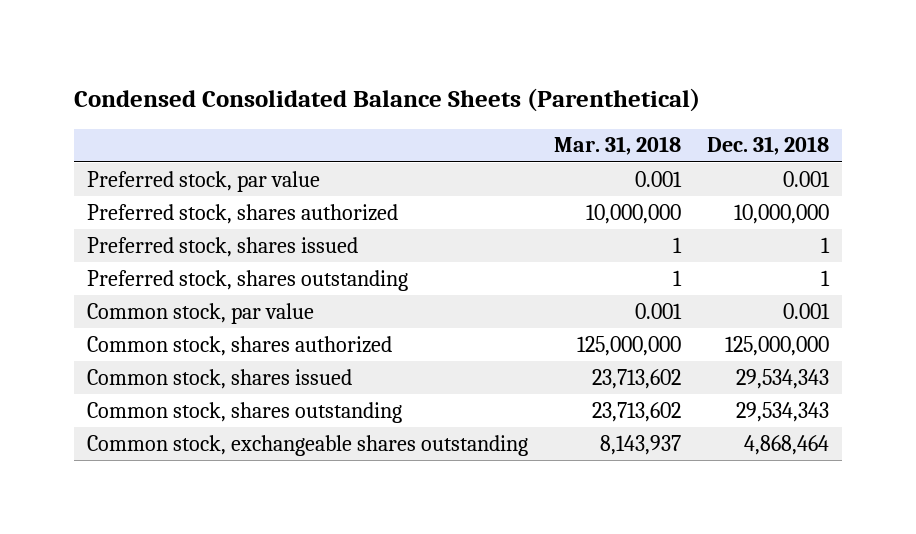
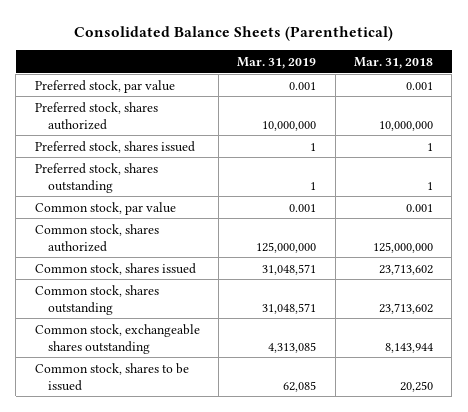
- Condensed Consolidated Balance Sheets (Parenthetical)
+ Consolidated Balance Sheets (Parenthetical)
- | Mar. 31, 2018 | Dec. 31, 2018
+ | Mar. 31, 2019 | Mar. 31, 2018
- Common stock, exchangeable shares outstanding | 8,143,937 | 4,868,464
+ Common stock, exchangeable shares outstanding | 4,313,085 | 8,143,944
+ Common stock, shares to be issued | 62,085 | 20,250

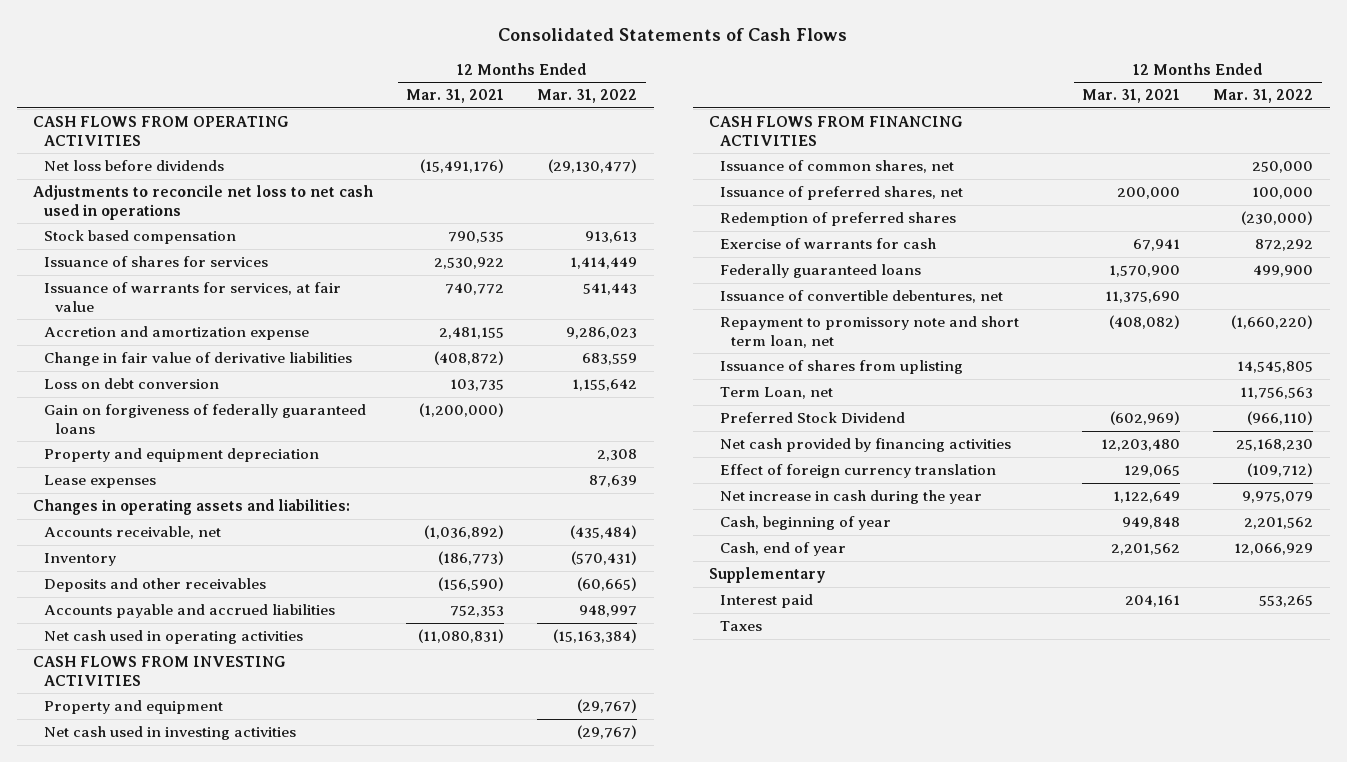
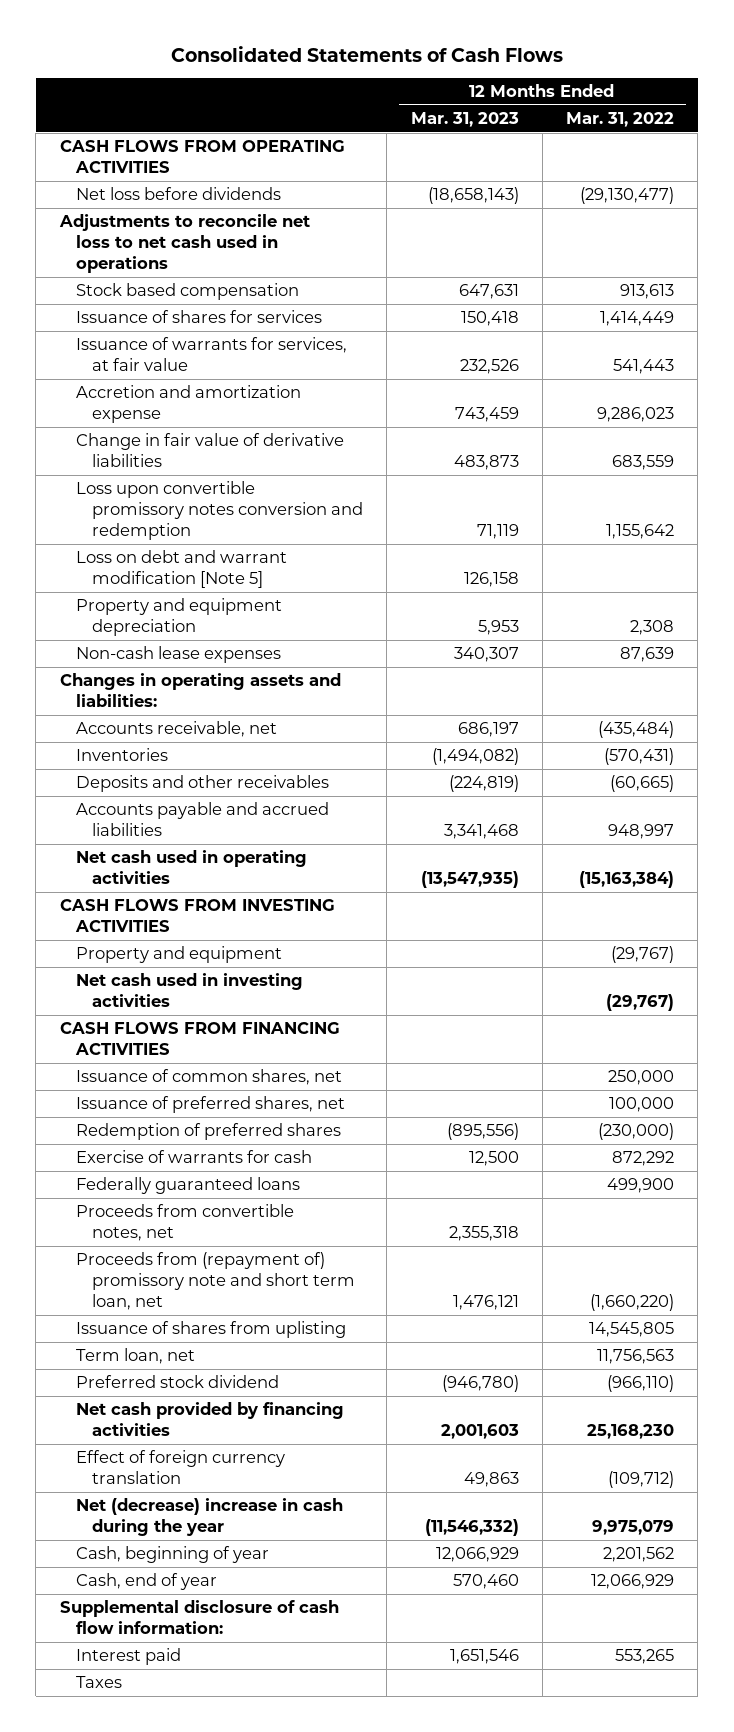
- | 12 Months Ended Mar. 31, 2021 | 12 Months Ended Mar. 31, 2022
+ | 12 Months Ended Mar. 31, 2023 | 12 Months Ended Mar. 31, 2022
- Loss on debt conversion | 103,735 | 1,155,642
- Gain on forgiveness of federally guaranteed loans | (1,200,000) |
+ Loss upon convertible promissory notes conversion and redemption | 71,119 | 1,155,642
+ Loss on debt and warrant modification [Note 5] | 126,158 |
- Lease expenses | | 87,639
+ Non-cash lease expenses | 340,307 | 87,639
- Inventory | (186,773) | (570,431)
+ Inventories | (1,494,082) | (570,431)
- Issuance of convertible debentures, net | 11,375,690 |
- Repayment to promissory note and short term loan, net | (408,082) | (1,660,220)
+ Proceeds from convertible notes, net | 2,355,318 |
+ Proceeds from (repayment of) promissory note and short term loan, net | 1,476,121 | (1,660,220)
- Term Loan, net | | 11,756,563
- Preferred Stock Dividend | (602,969) | (966,110)
+ Term loan, net | | 11,756,563
+ Preferred stock dividend | (946,780) | (966,110)
- Net increase in cash during the year | 1,122,649 | 9,975,079
+ Net (decrease) increase in cash during the year | (11,546,332) | 9,975,079
- Supplementary
+ Supplemental disclosure of cash flow information:

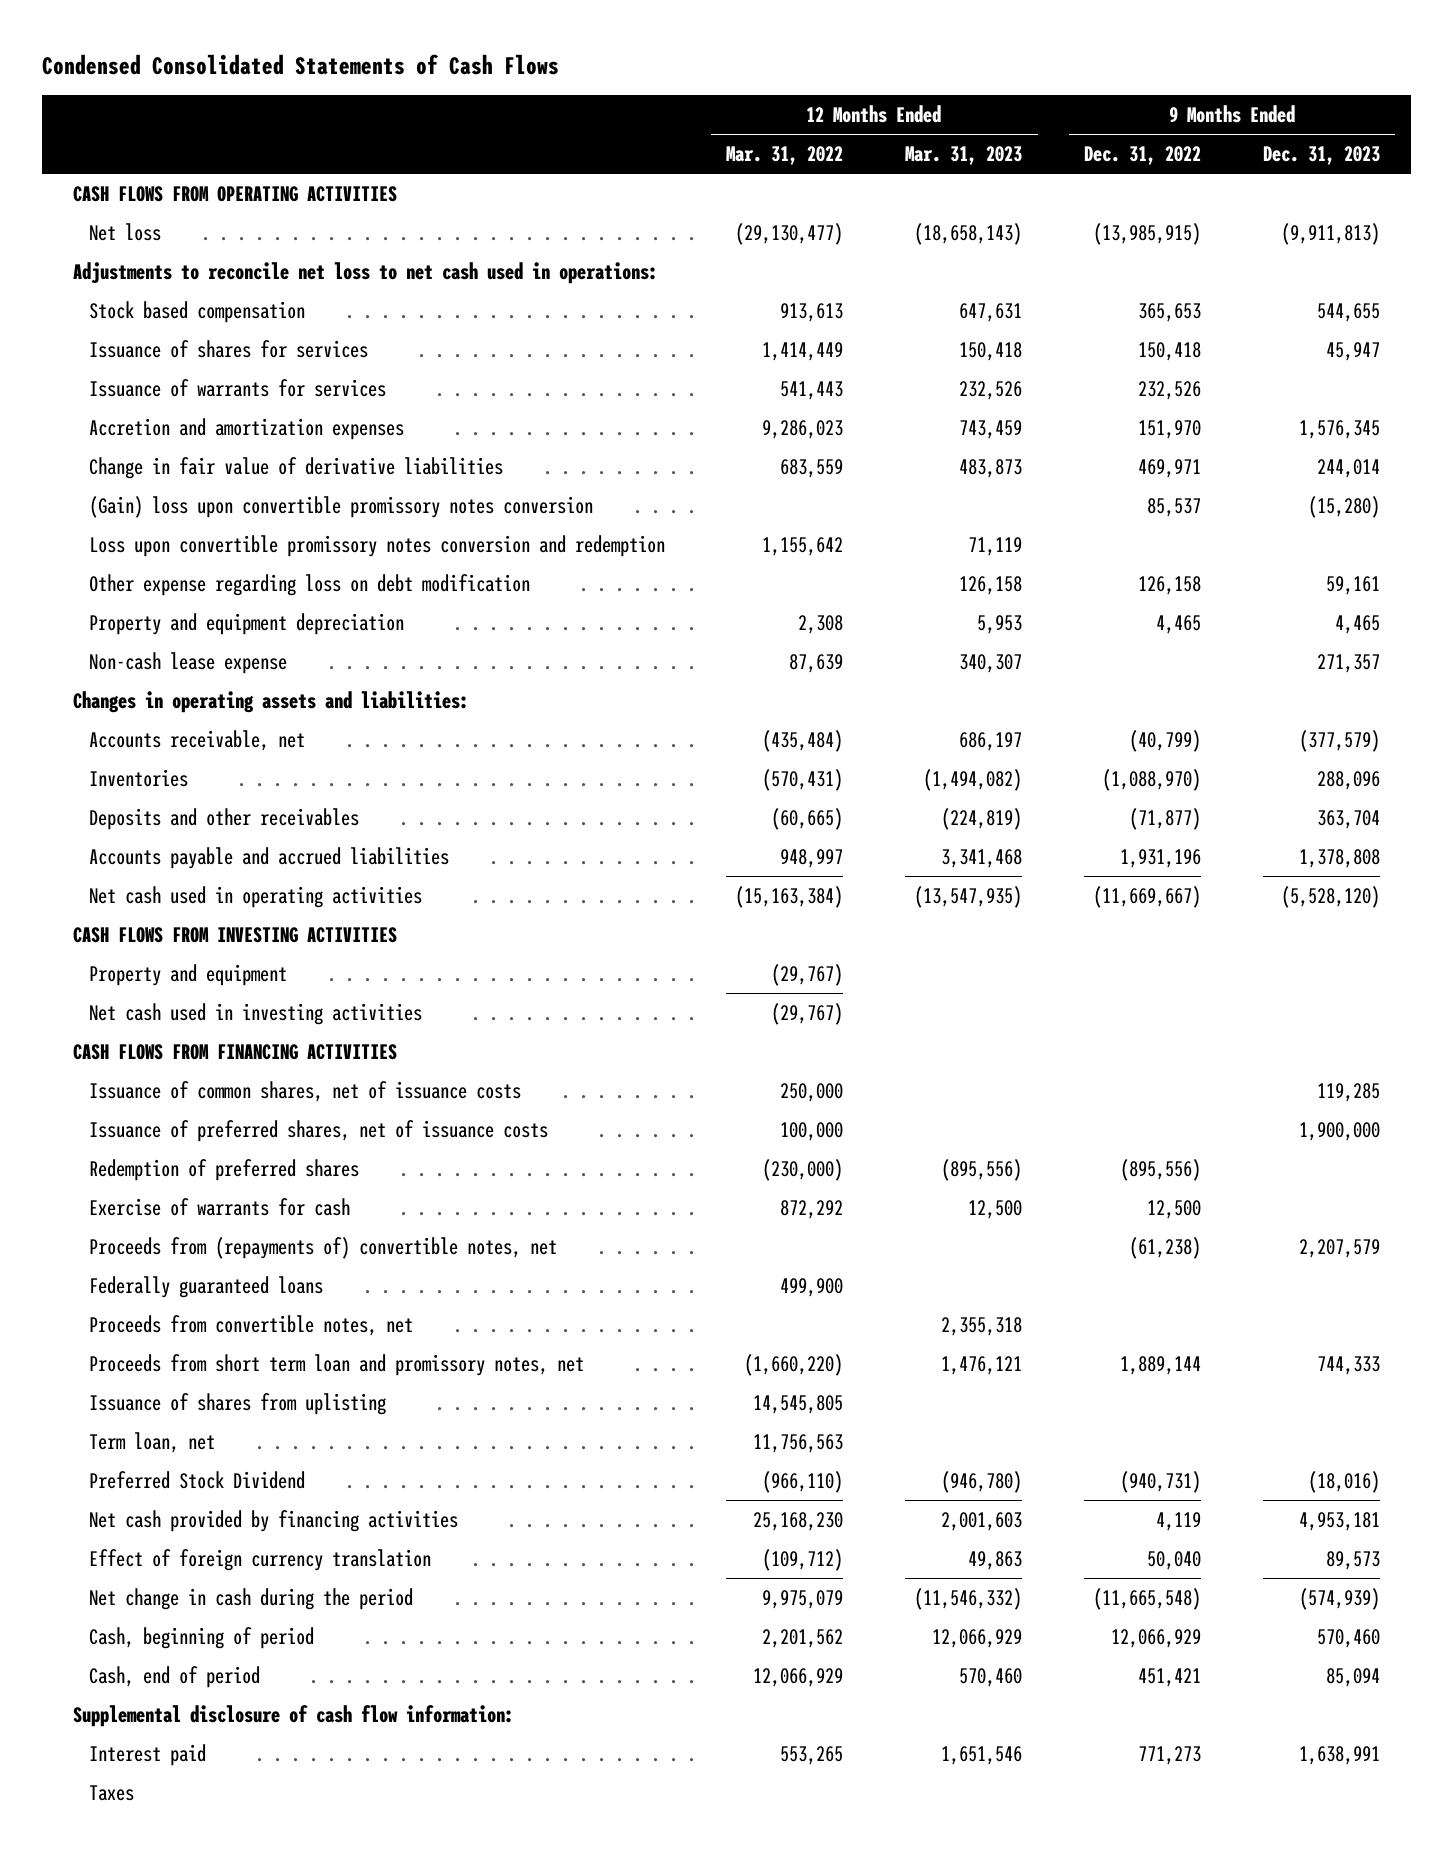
- Consolidated Statements of Cash Flows
+ Condensed Consolidated Statements of Cash Flows
- | 12 Months Ended Mar. 31, 2023 | 12 Months Ended Mar. 31, 2022
+ | 12 Months Ended Mar. 31, 2022 | 12 Months Ended Mar. 31, 2023 | 9 Months Ended Dec. 31, 2022 | 9 Months Ended Dec. 31, 2023
- Net loss before dividends | (18,658,143) | (29,130,477)
- Adjustments to reconcile net loss to net cash used in operations
+ Net loss | (29,130,477) | (18,658,143) | (13,985,915) | (9,911,813)
+ Adjustments to reconcile net loss to net cash used in operations:
- Issuance of warrants for services, at fair value | 232,526 | 541,443
- Accretion and amortization expense | 743,459 | 9,286,023
+ Issuance of warrants for services | 541,443 | 232,526 | 232,526 |
+ Accretion and amortization expenses | 9,286,023 | 743,459 | 151,970 | 1,576,345
+ (Gain) loss upon convertible promissory notes conversion | | | 85,537 | (15,280)
- Loss on debt and warrant modification [Note 5] | 126,158 |
+ Other expense regarding loss on debt modification | | 126,158 | 126,158 | 59,161
- Non-cash lease expenses | 340,307 | 87,639
+ Non-cash lease expense | 87,639 | 340,307 | | 271,357
- Issuance of common shares, net | | 250,000
- Issuance of preferred shares, net | | 100,000
+ Issuance of common shares, net of issuance costs | 250,000 | | | 119,285
+ Issuance of preferred shares, net of issuance costs | 100,000 | | | 1,900,000
+ Proceeds from (repayments of) convertible notes, net | | | (61,238) | 2,207,579
- Proceeds from (repayment of) promissory note and short term loan, net | 1,476,121 | (1,660,220)
+ Proceeds from short term loan and promissory notes, net | (1,660,220) | 1,476,121 | 1,889,144 | 744,333
- Preferred stock dividend | (946,780) | (966,110)
+ Preferred Stock Dividend | (966,110) | (946,780) | (940,731) | (18,016)
- Net (decrease) increase in cash during the year | (11,546,332) | 9,975,079
- Cash, beginning of year | 12,066,929 | 2,201,562
- Cash, end of year | 570,460 | 12,066,929
+ Net change in cash during the period | 9,975,079 | (11,546,332) | (11,665,548) | (574,939)
+ Cash, beginning of period | 2,201,562 | 12,066,929 | 12,066,929 | 570,460
+ Cash, end of period | 12,066,929 | 570,460 | 451,421 | 85,094

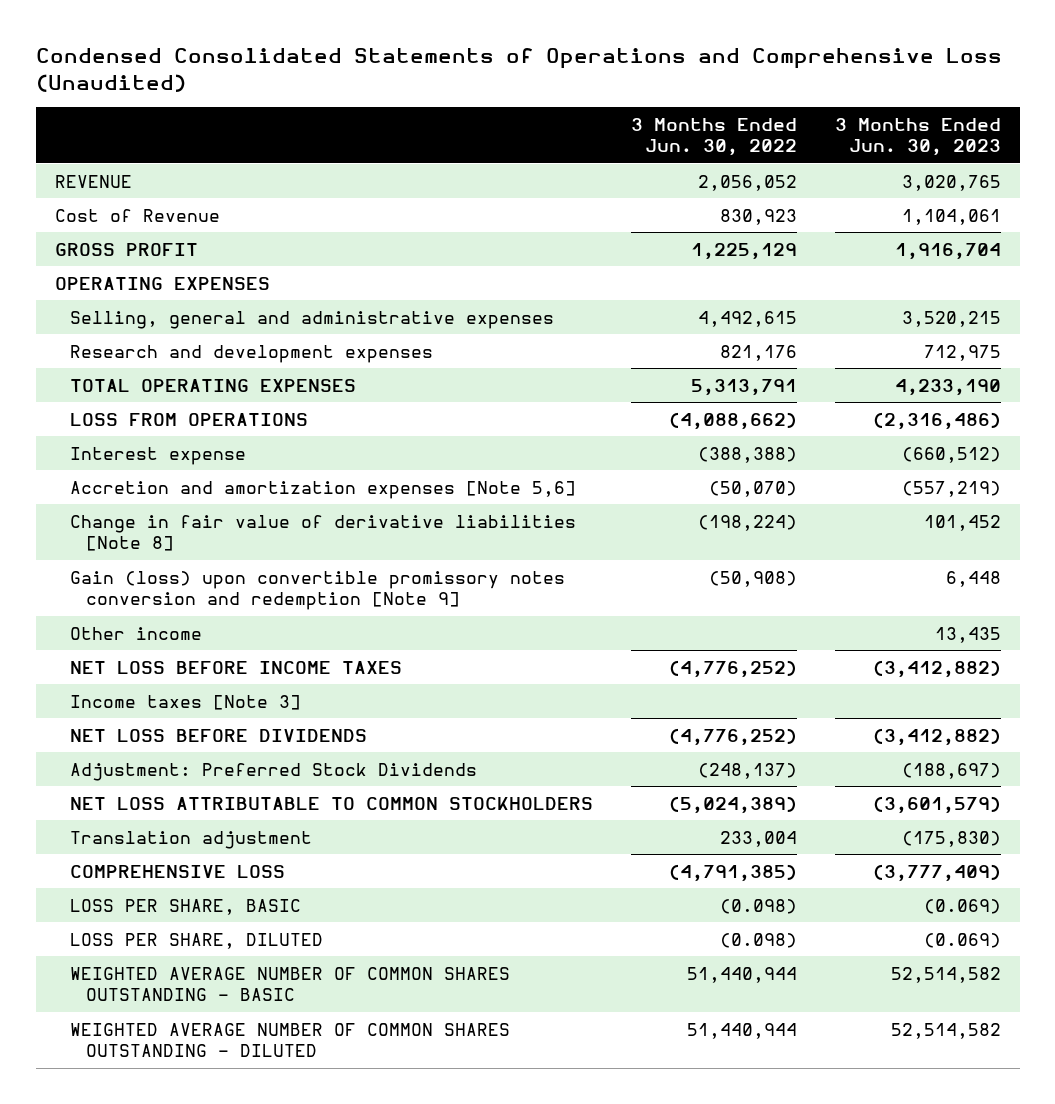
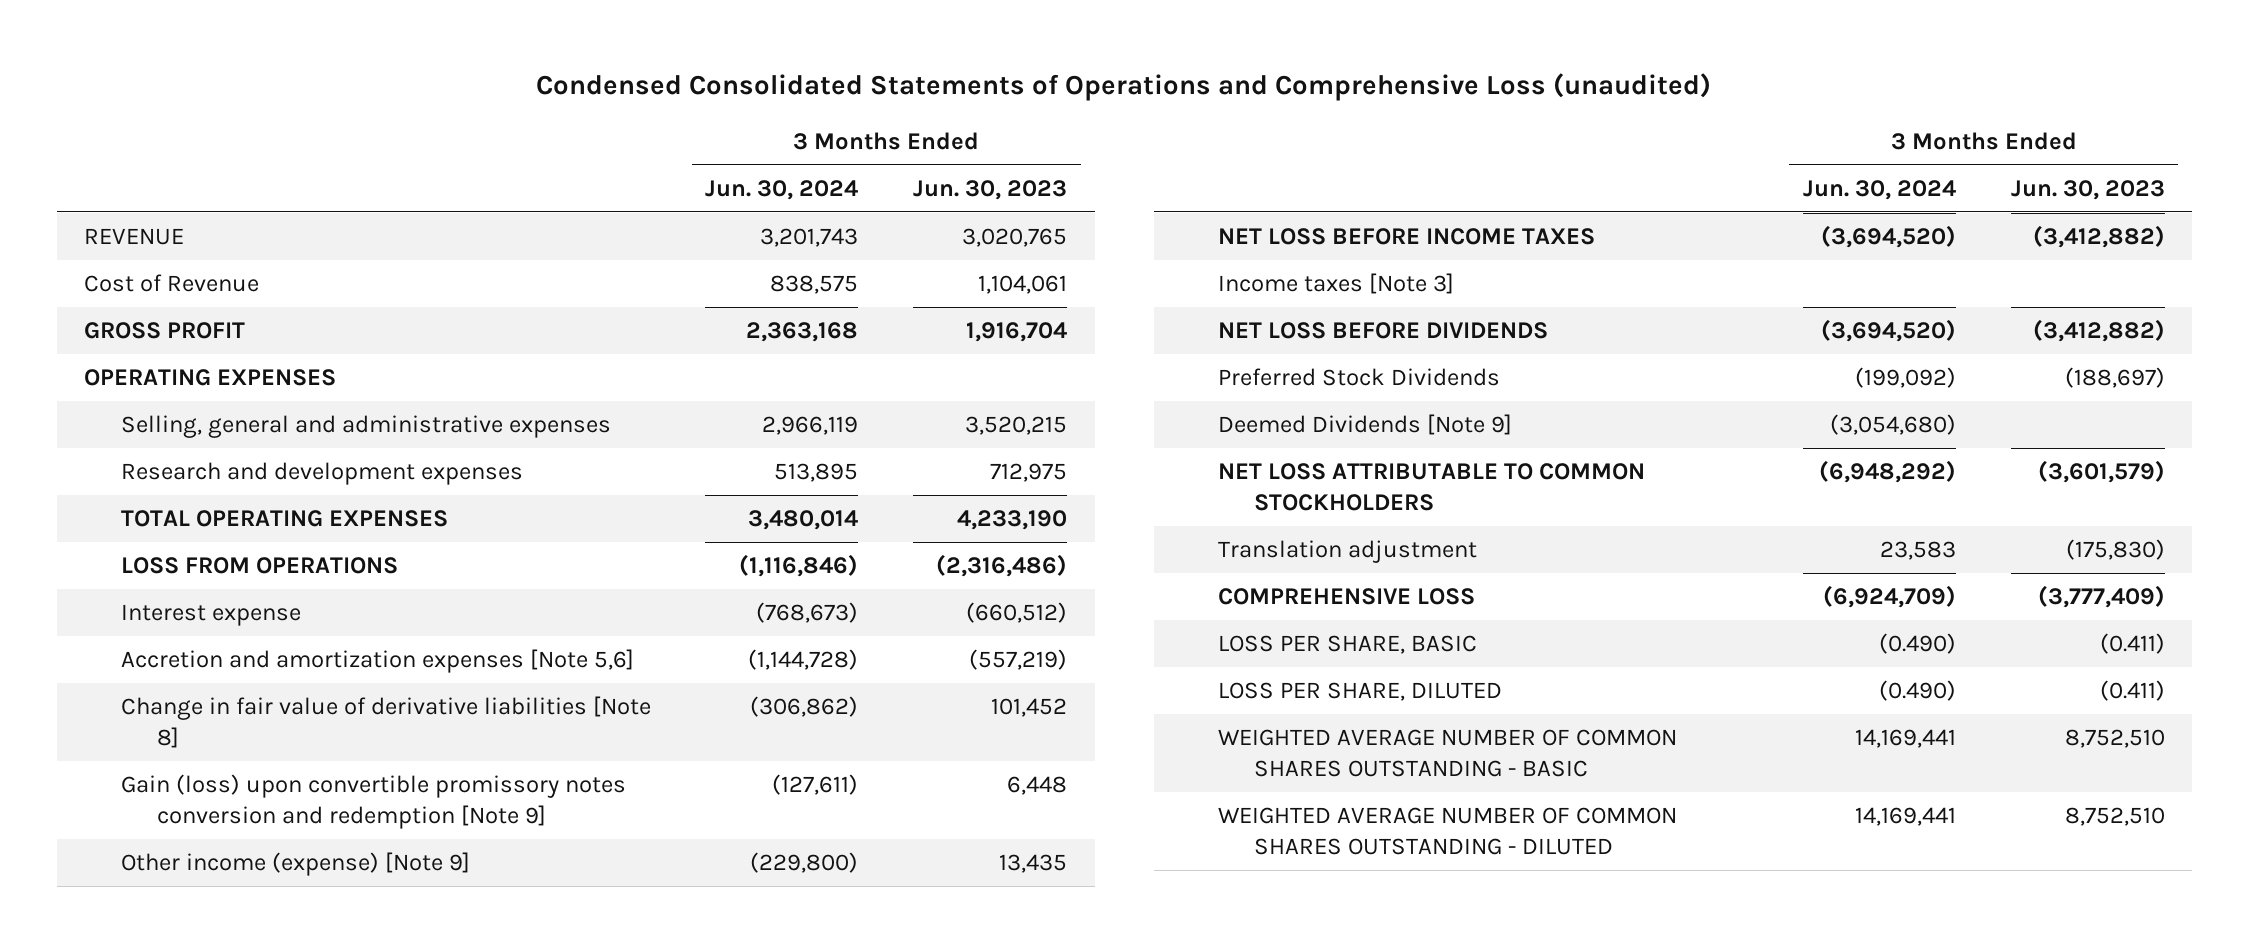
- Condensed Consolidated Statements of Operations and Comprehensive Loss (Unaudited)
+ Condensed Consolidated Statements of Operations and Comprehensive Loss (unaudited)
- | 3 Months Ended Jun. 30, 2022 | 3 Months Ended Jun. 30, 2023
+ | 3 Months Ended Jun. 30, 2024 | 3 Months Ended Jun. 30, 2023
- Other income | | 13,435
+ Other income (expense) [Note 9] | (229,800) | 13,435
- Adjustment: Preferred Stock Dividends | (248,137) | (188,697)
+ Preferred Stock Dividends | (199,092) | (188,697)
+ Deemed Dividends [Note 9] | (3,054,680) |
- LOSS PER SHARE, BASIC | (0.098) | (0.069)
- LOSS PER SHARE, DILUTED | (0.098) | (0.069)
- WEIGHTED AVERAGE NUMBER OF COMMON SHARES OUTSTANDING - BASIC | 51,440,944 | 52,514,582
- WEIGHTED AVERAGE NUMBER OF COMMON SHARES OUTSTANDING - DILUTED | 51,440,944 | 52,514,582
+ LOSS PER SHARE, BASIC | (0.490) | (0.411)
+ LOSS PER SHARE, DILUTED | (0.490) | (0.411)
+ WEIGHTED AVERAGE NUMBER OF COMMON SHARES OUTSTANDING - BASIC | 14,169,441 | 8,752,510
+ WEIGHTED AVERAGE NUMBER OF COMMON SHARES OUTSTANDING - DILUTED | 14,169,441 | 8,752,510

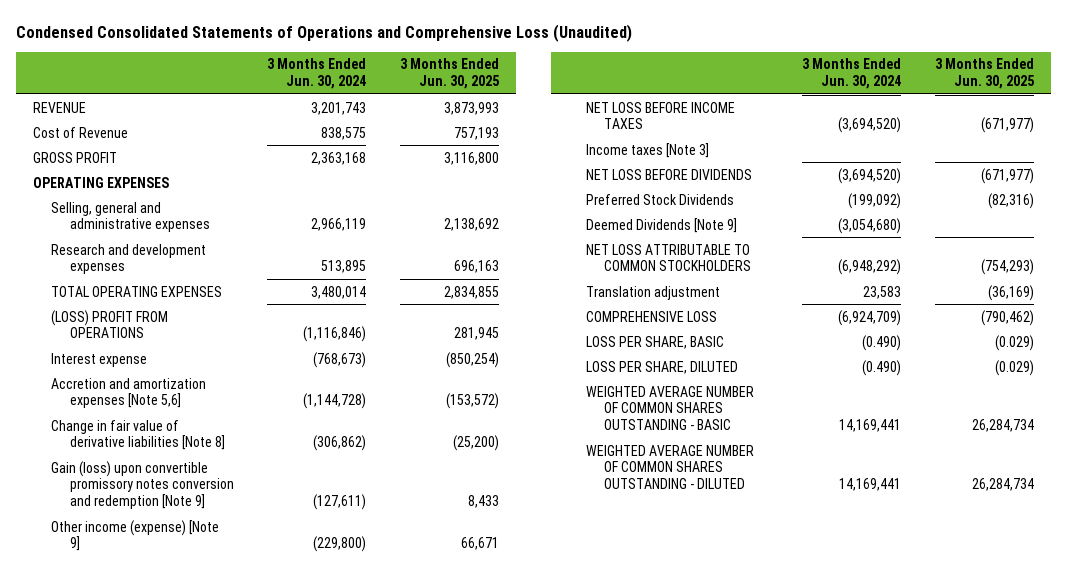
- Condensed Consolidated Statements of Operations and Comprehensive Loss (unaudited)
+ Condensed Consolidated Statements of Operations and Comprehensive Loss (Unaudited)
- | 3 Months Ended Jun. 30, 2024 | 3 Months Ended Jun. 30, 2023
+ | 3 Months Ended Jun. 30, 2024 | 3 Months Ended Jun. 30, 2025
- LOSS FROM OPERATIONS | (1,116,846) | (2,316,486)
+ (LOSS) PROFIT FROM OPERATIONS | (1,116,846) | 281,945

